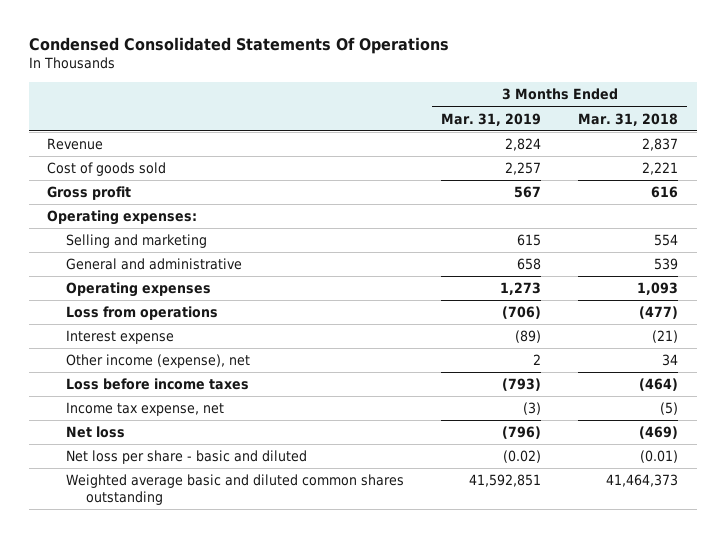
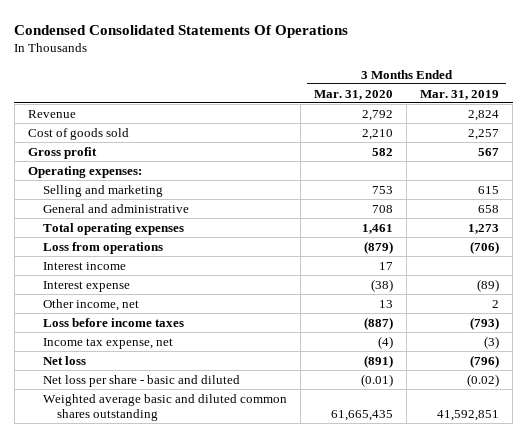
- | 3 Months Ended Mar. 31, 2019 | 3 Months Ended Mar. 31, 2018
+ | 3 Months Ended Mar. 31, 2020 | 3 Months Ended Mar. 31, 2019
- Operating expenses | 1,273 | 1,093
+ Total operating expenses | 1,461 | 1,273
+ Interest income | 17 |
- Other income (expense), net | 2 | 34
+ Other income, net | 13 | 2

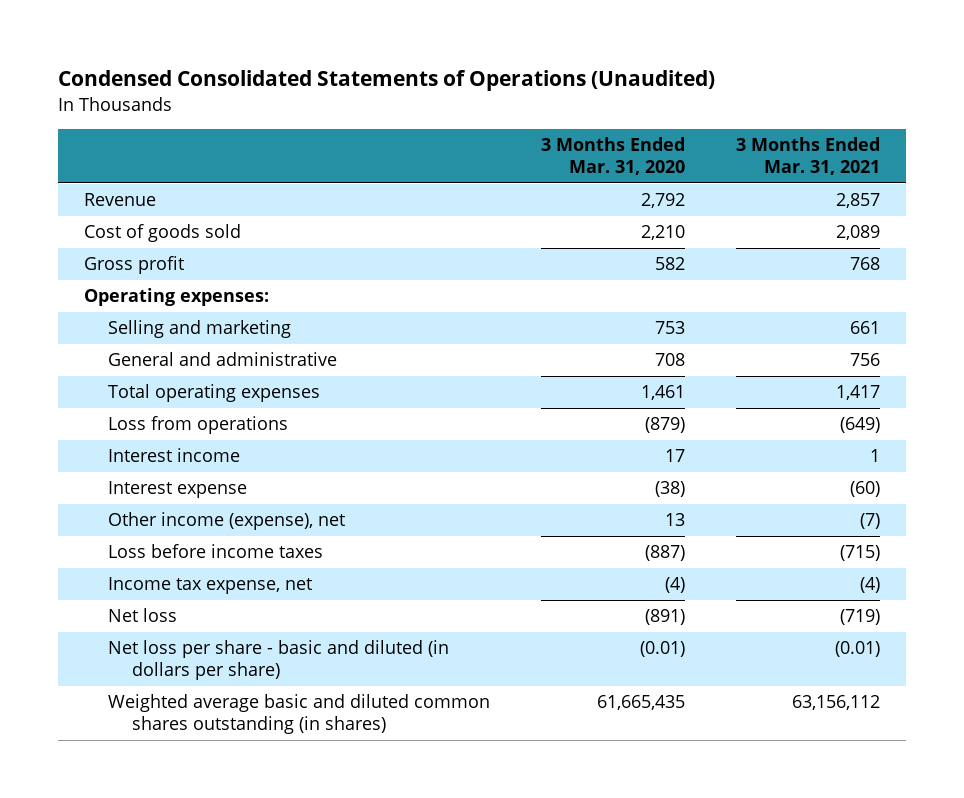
- Condensed Consolidated Statements Of Operations
+ Condensed Consolidated Statements of Operations (Unaudited)
- | 3 Months Ended Mar. 31, 2020 | 3 Months Ended Mar. 31, 2019
+ | 3 Months Ended Mar. 31, 2020 | 3 Months Ended Mar. 31, 2021
- Other income, net | 13 | 2
+ Other income (expense), net | 13 | (7)
- Net loss per share - basic and diluted | (0.01) | (0.02)
- Weighted average basic and diluted common shares outstanding | 61,665,435 | 41,592,851
+ Net loss per share - basic and diluted (in dollars per share) | (0.01) | (0.01)
+ Weighted average basic and diluted common shares outstanding (in shares) | 61,665,435 | 63,156,112

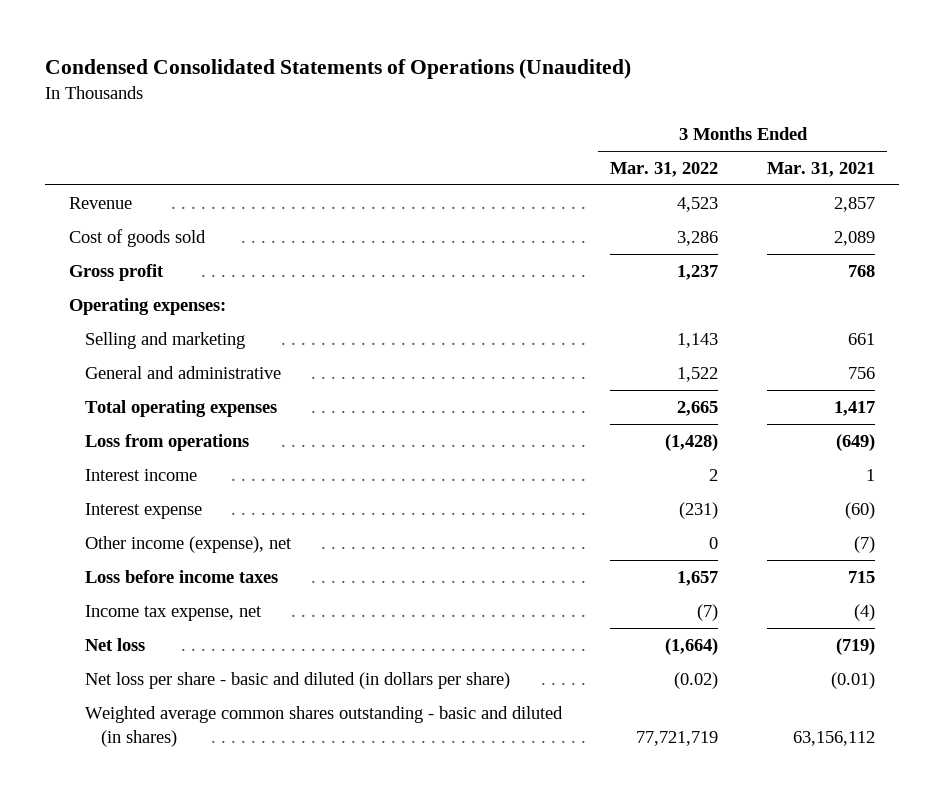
- | 3 Months Ended Mar. 31, 2020 | 3 Months Ended Mar. 31, 2021
+ | 3 Months Ended Mar. 31, 2022 | 3 Months Ended Mar. 31, 2021
- Loss before income taxes | (887) | (715)
+ Loss before income taxes | 1,657 | 715
- Weighted average basic and diluted common shares outstanding (in shares) | 61,665,435 | 63,156,112
+ Weighted average common shares outstanding - basic and diluted (in shares) | 77,721,719 | 63,156,112

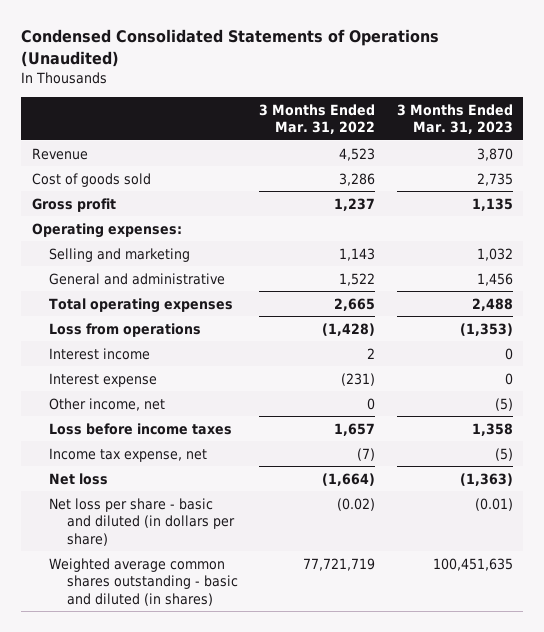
- | 3 Months Ended Mar. 31, 2022 | 3 Months Ended Mar. 31, 2021
+ | 3 Months Ended Mar. 31, 2022 | 3 Months Ended Mar. 31, 2023
- Other income (expense), net | 0 | (7)
+ Other income, net | 0 | (5)

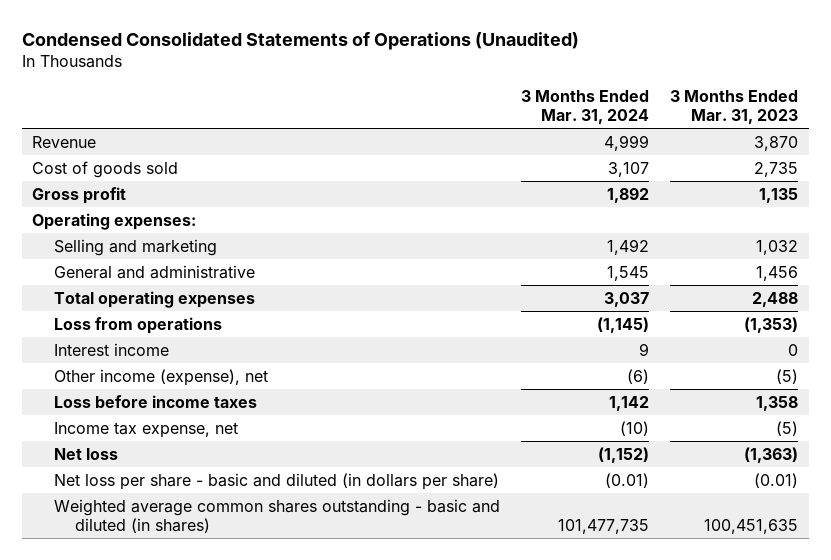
- | 3 Months Ended Mar. 31, 2022 | 3 Months Ended Mar. 31, 2023
+ | 3 Months Ended Mar. 31, 2024 | 3 Months Ended Mar. 31, 2023
- Interest expense | (231) | 0
- Other income, net | 0 | (5)
+ Other income (expense), net | (6) | (5)

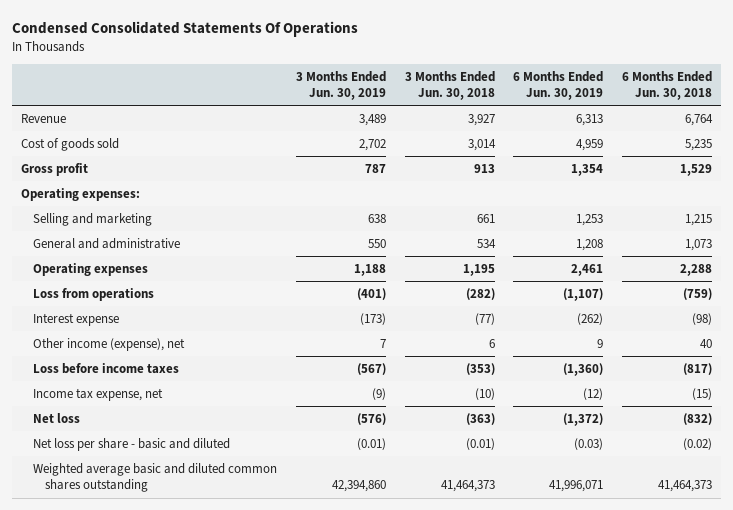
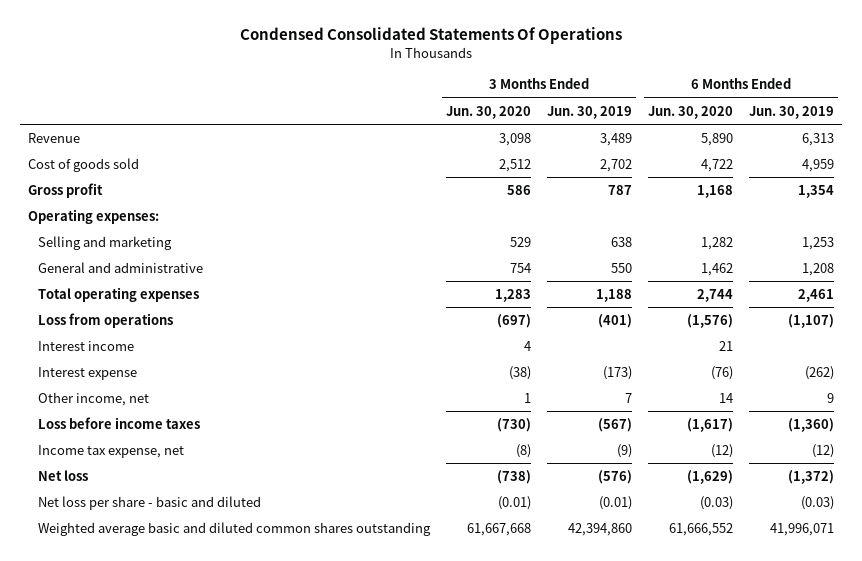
- | 3 Months Ended Jun. 30, 2019 | 3 Months Ended Jun. 30, 2018 | 6 Months Ended Jun. 30, 2019 | 6 Months Ended Jun. 30, 2018
+ | 3 Months Ended Jun. 30, 2020 | 3 Months Ended Jun. 30, 2019 | 6 Months Ended Jun. 30, 2020 | 6 Months Ended Jun. 30, 2019
- Operating expenses | 1,188 | 1,195 | 2,461 | 2,288
+ Total operating expenses | 1,283 | 1,188 | 2,744 | 2,461
+ Interest income | 4 | | 21 |
- Other income (expense), net | 7 | 6 | 9 | 40
+ Other income, net | 1 | 7 | 14 | 9

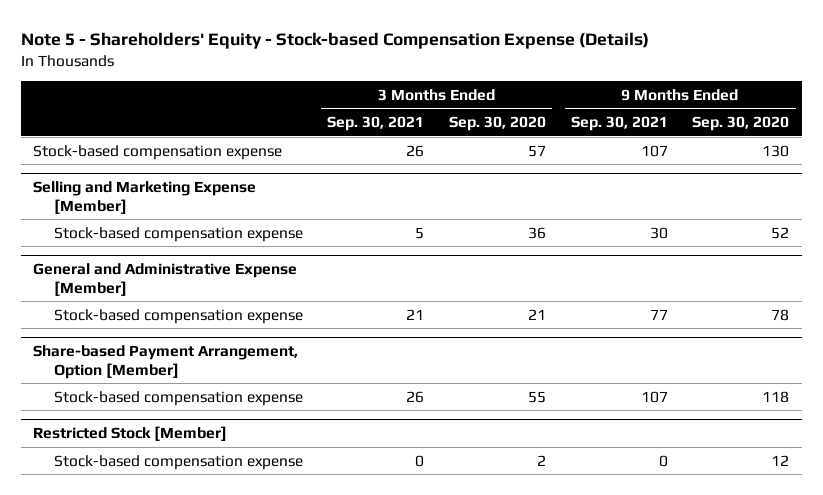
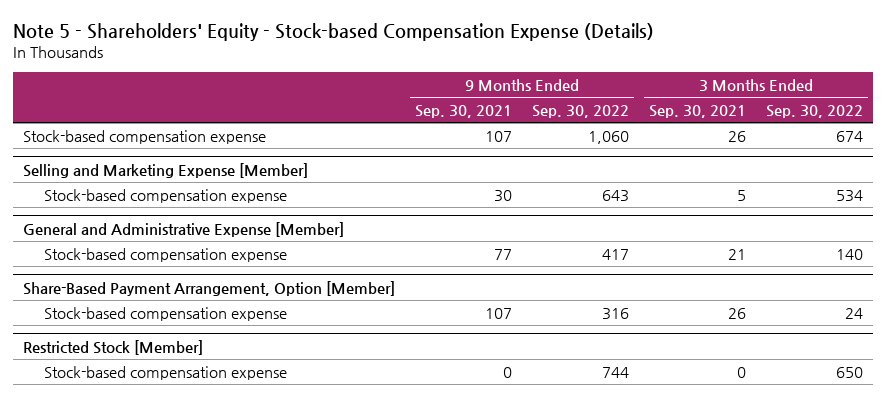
- | 3 Months Ended Sep. 30, 2021 | 3 Months Ended Sep. 30, 2020 | 9 Months Ended Sep. 30, 2021 | 9 Months Ended Sep. 30, 2020
+ | 9 Months Ended Sep. 30, 2021 | 9 Months Ended Sep. 30, 2022 | 3 Months Ended Sep. 30, 2021 | 3 Months Ended Sep. 30, 2022
- Share-based Payment Arrangement, Option [Member]
+ Share-Based Payment Arrangement, Option [Member]

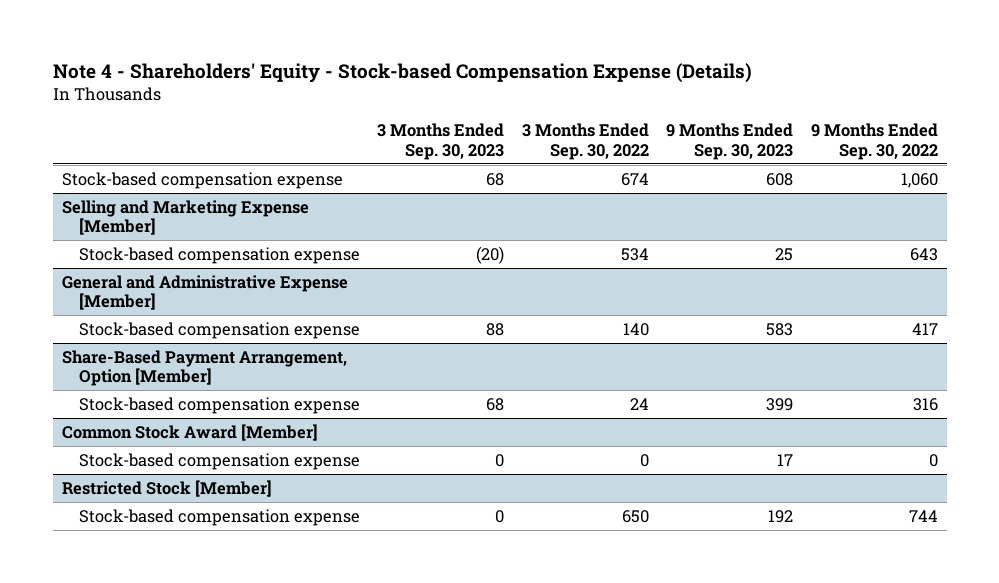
- Note 5 - Shareholders' Equity - Stock-based Compensation Expense (Details)
+ Note 4 - Shareholders' Equity - Stock-based Compensation Expense (Details)
- | 9 Months Ended Sep. 30, 2021 | 9 Months Ended Sep. 30, 2022 | 3 Months Ended Sep. 30, 2021 | 3 Months Ended Sep. 30, 2022
+ | 3 Months Ended Sep. 30, 2023 | 3 Months Ended Sep. 30, 2022 | 9 Months Ended Sep. 30, 2023 | 9 Months Ended Sep. 30, 2022
+ Common Stock Award [Member]
+ Stock-based compensation expense | 0 | 0 | 17 | 0

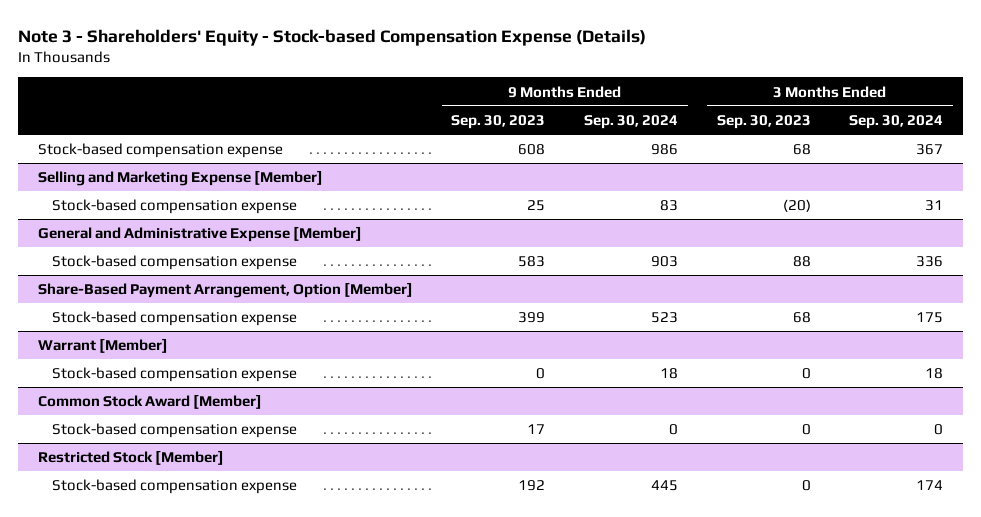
- Note 4 - Shareholders' Equity - Stock-based Compensation Expense (Details)
+ Note 3 - Shareholders' Equity - Stock-based Compensation Expense (Details)
- | 3 Months Ended Sep. 30, 2023 | 3 Months Ended Sep. 30, 2022 | 9 Months Ended Sep. 30, 2023 | 9 Months Ended Sep. 30, 2022
+ | 9 Months Ended Sep. 30, 2023 | 9 Months Ended Sep. 30, 2024 | 3 Months Ended Sep. 30, 2023 | 3 Months Ended Sep. 30, 2024
+ Warrant [Member]
+ Stock-based compensation expense | 0 | 18 | 0 | 18

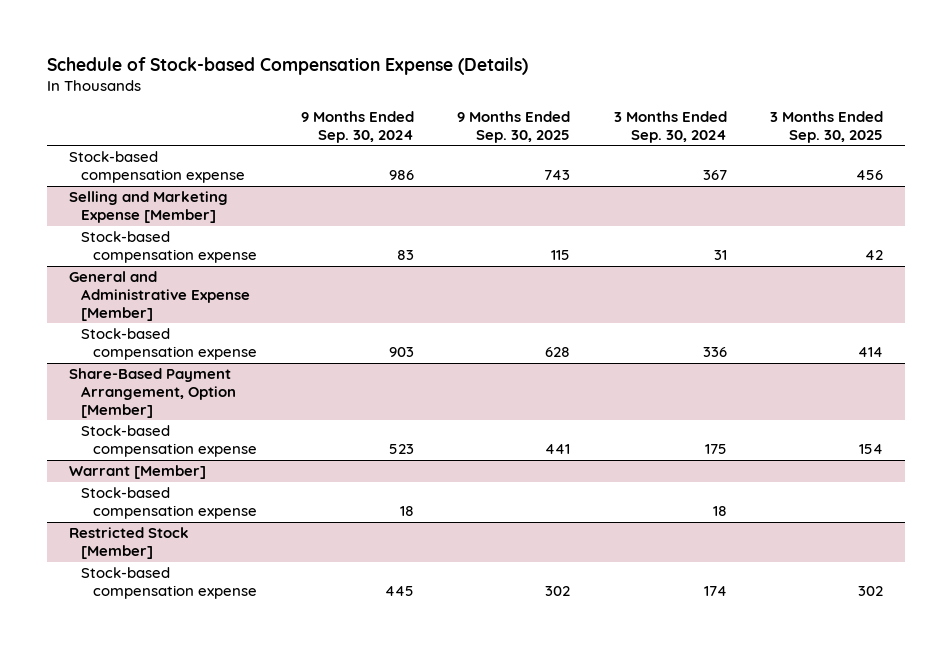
- Note 3 - Shareholders' Equity - Stock-based Compensation Expense (Details)
+ Schedule of Stock-based Compensation Expense (Details)
- | 9 Months Ended Sep. 30, 2023 | 9 Months Ended Sep. 30, 2024 | 3 Months Ended Sep. 30, 2023 | 3 Months Ended Sep. 30, 2024
+ | 9 Months Ended Sep. 30, 2024 | 9 Months Ended Sep. 30, 2025 | 3 Months Ended Sep. 30, 2024 | 3 Months Ended Sep. 30, 2025
- Common Stock Award [Member]
- Stock-based compensation expense | 17 | 0 | 0 | 0

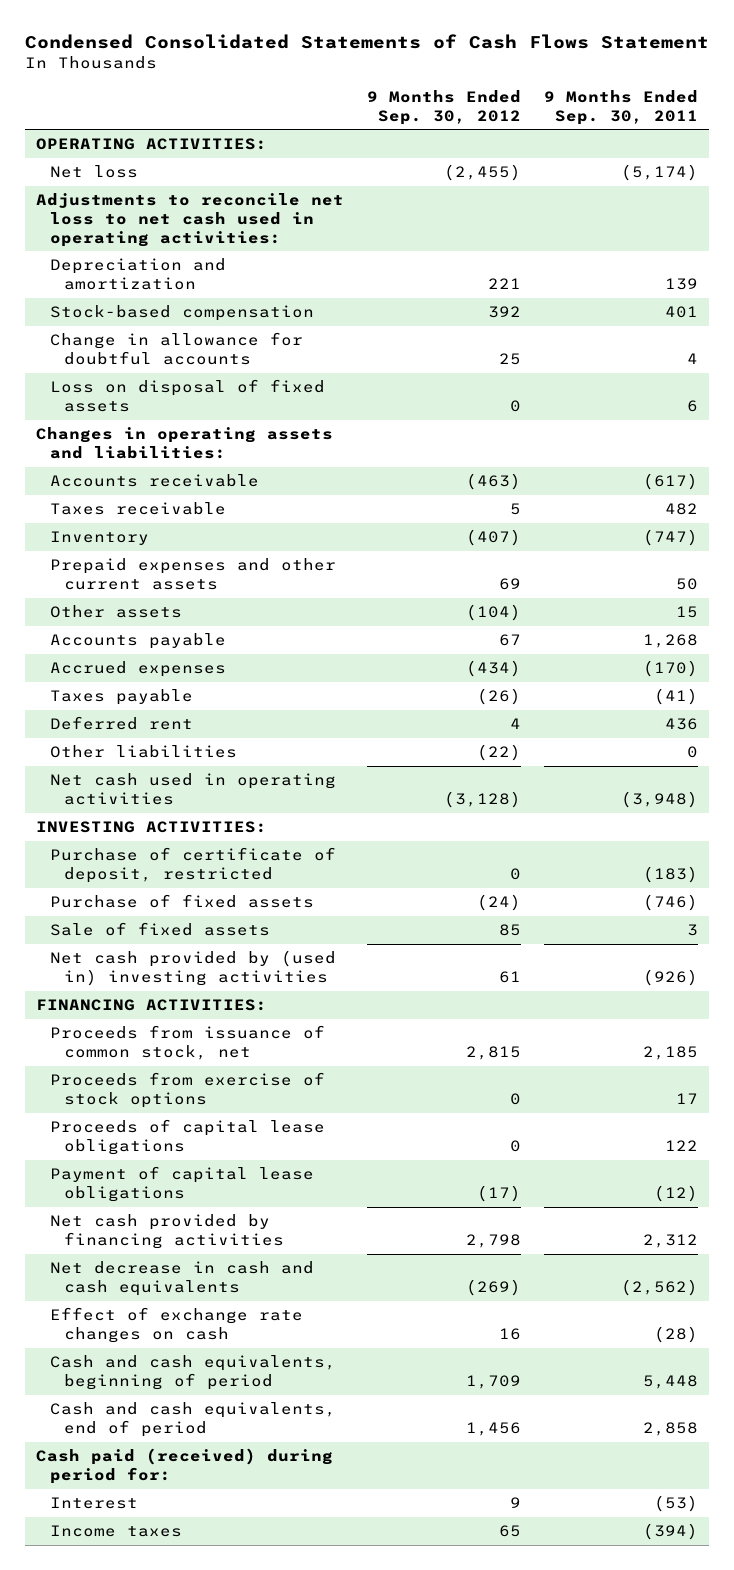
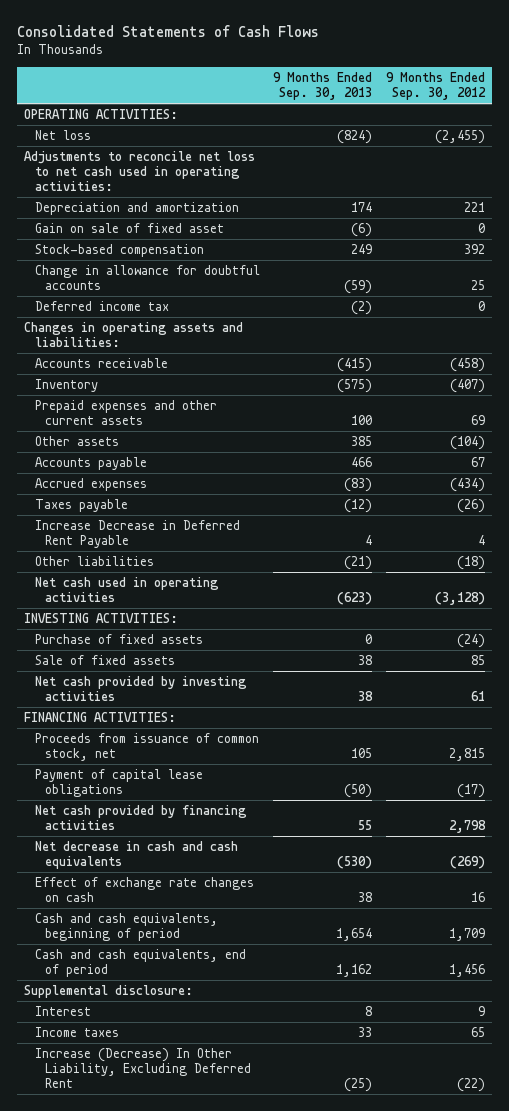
- Condensed Consolidated Statements of Cash Flows Statement
+ Consolidated Statements of Cash Flows
- | 9 Months Ended Sep. 30, 2012 | 9 Months Ended Sep. 30, 2011
+ | 9 Months Ended Sep. 30, 2013 | 9 Months Ended Sep. 30, 2012
+ Gain on sale of fixed asset | (6) | 0
- Loss on disposal of fixed assets | 0 | 6
+ Deferred income tax | (2) | 0
- Accounts receivable | (463) | (617)
- Taxes receivable | 5 | 482
+ Accounts receivable | (415) | (458)
- Deferred rent | 4 | 436
- Other liabilities | (22) | 0
+ Increase Decrease in Deferred Rent Payable | 4 | 4
+ Other liabilities | (21) | (18)
- Purchase of certificate of deposit, restricted | 0 | (183)
- Net cash provided by (used in) investing activities | 61 | (926)
+ Net cash provided by investing activities | 38 | 61
- Proceeds from exercise of stock options | 0 | 17
- Proceeds of capital lease obligations | 0 | 122
- Cash paid (received) during period for:
+ Supplemental disclosure:
+ Increase (Decrease) In Other Liability, Excluding Deferred Rent | (25) | (22)

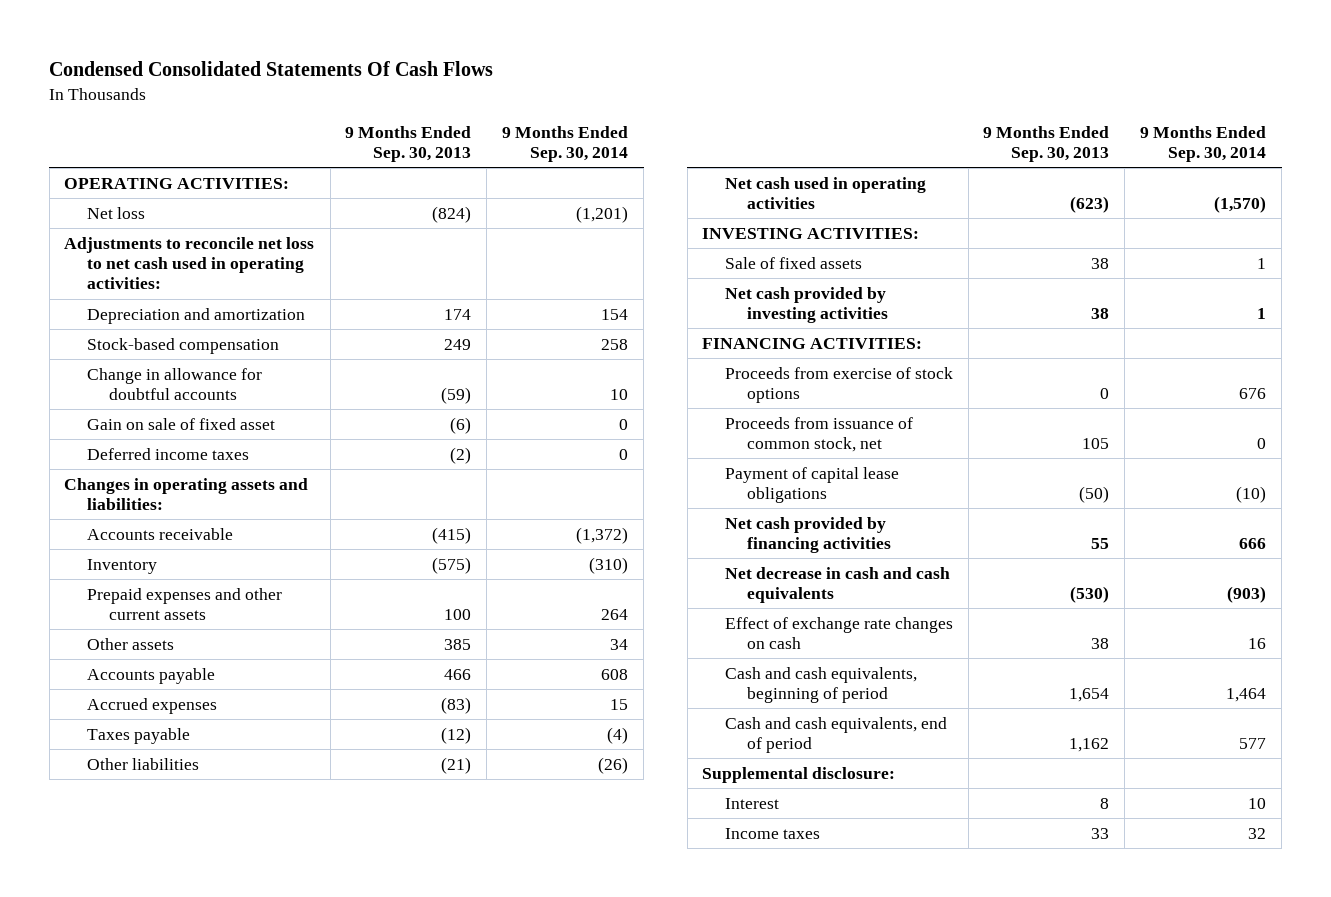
- Consolidated Statements of Cash Flows
+ Condensed Consolidated Statements Of Cash Flows
- | 9 Months Ended Sep. 30, 2013 | 9 Months Ended Sep. 30, 2012
+ | 9 Months Ended Sep. 30, 2013 | 9 Months Ended Sep. 30, 2014
- Deferred income tax | (2) | 0
moved down: Gain on sale of fixed asset | (6) | 0
+ Deferred income taxes | (2) | 0
- Increase Decrease in Deferred Rent Payable | 4 | 4
- Purchase of fixed assets | 0 | (24)
+ Proceeds from exercise of stock options | 0 | 676
- Increase (Decrease) In Other Liability, Excluding Deferred Rent | (25) | (22)

